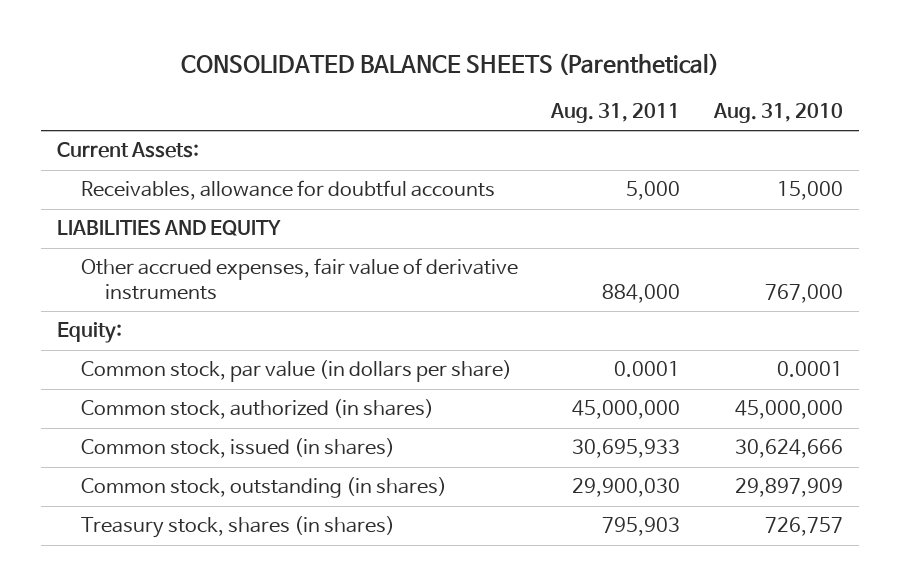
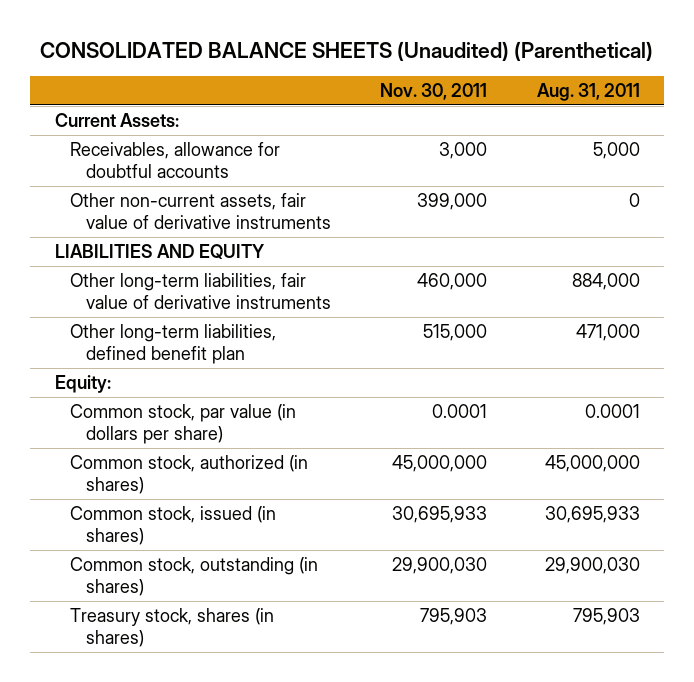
- CONSOLIDATED BALANCE SHEETS (Parenthetical)
+ CONSOLIDATED BALANCE SHEETS (Unaudited) (Parenthetical)
- | Aug. 31, 2011 | Aug. 31, 2010
+ | Nov. 30, 2011 | Aug. 31, 2011
+ Other non-current assets, fair value of derivative instruments | 399,000 | 0
- Other accrued expenses, fair value of derivative instruments | 884,000 | 767,000
+ Other long-term liabilities, fair value of derivative instruments | 460,000 | 884,000
+ Other long-term liabilities, defined benefit plan | 515,000 | 471,000

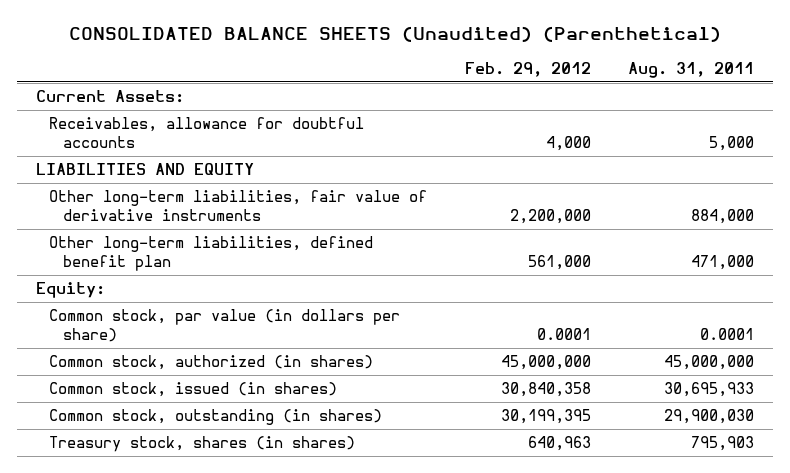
- | Nov. 30, 2011 | Aug. 31, 2011
+ | Feb. 29, 2012 | Aug. 31, 2011
- Other non-current assets, fair value of derivative instruments | 399,000 | 0

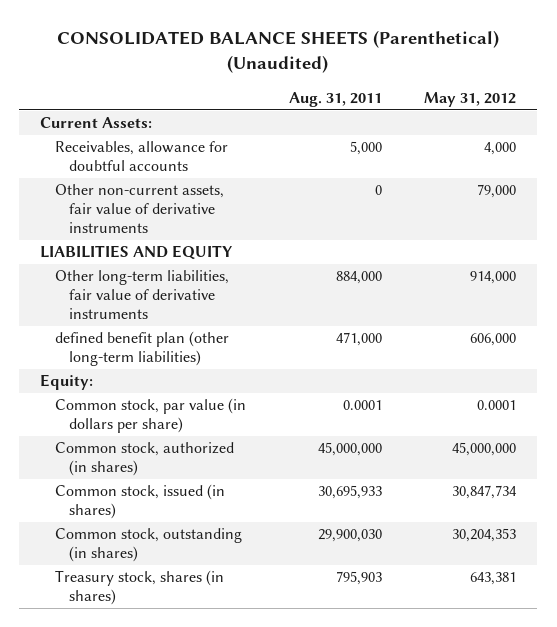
- CONSOLIDATED BALANCE SHEETS (Unaudited) (Parenthetical)
+ CONSOLIDATED BALANCE SHEETS (Parenthetical) (Unaudited)
- | Feb. 29, 2012 | Aug. 31, 2011
+ | Aug. 31, 2011 | May 31, 2012
+ Other non-current assets, fair value of derivative instruments | 0 | 79,000
- Other long-term liabilities, defined benefit plan | 561,000 | 471,000
+ defined benefit plan (other long-term liabilities) | 471,000 | 606,000

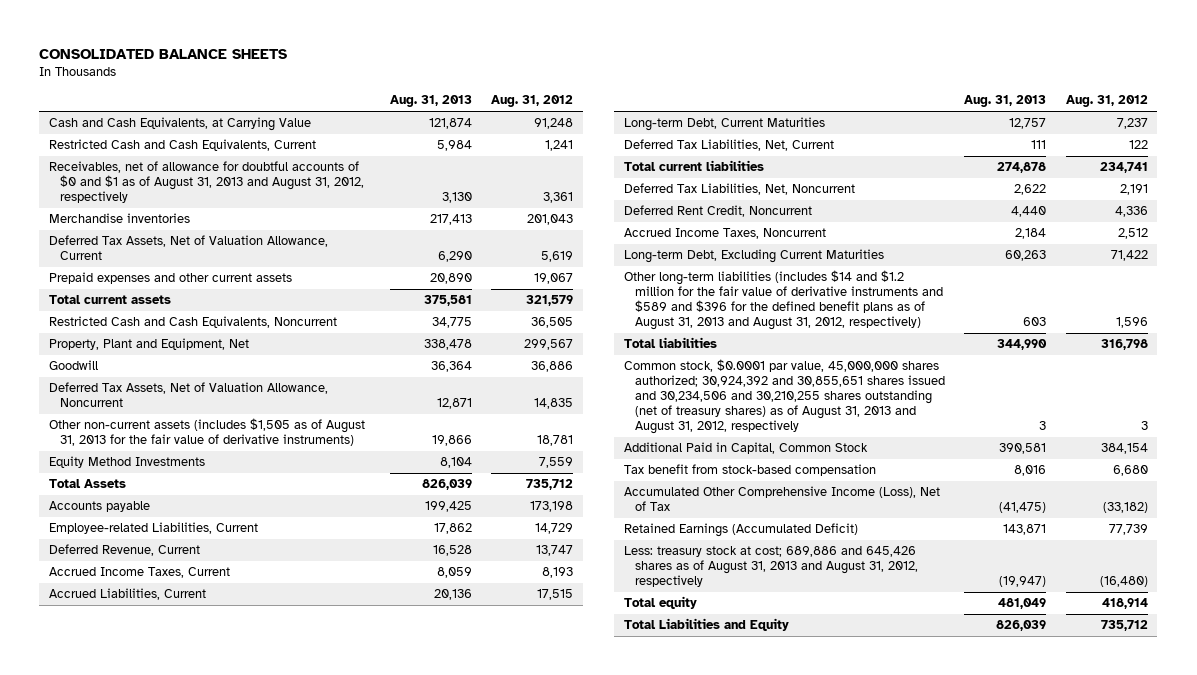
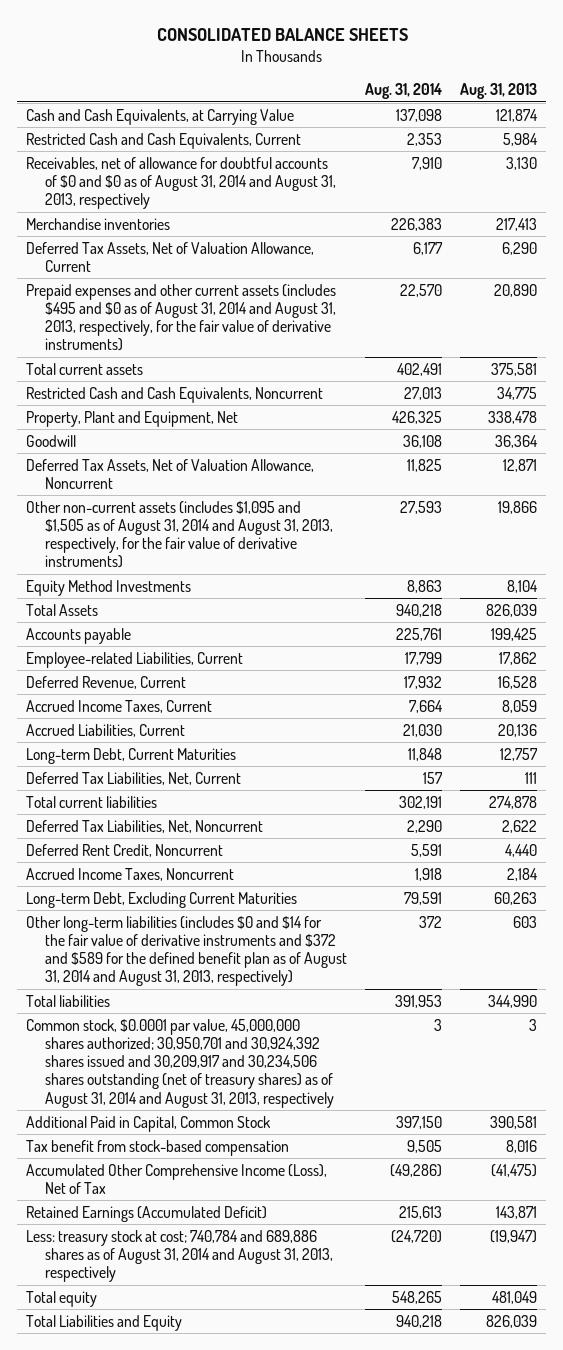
- | Aug. 31, 2013 | Aug. 31, 2012
+ | Aug. 31, 2014 | Aug. 31, 2013
- Receivables, net of allowance for doubtful accounts of $0 and $1 as of August 31, 2013 and August 31, 2012, respectively | 3,130 | 3,361
+ Receivables, net of allowance for doubtful accounts of $0 and $0 as of August 31, 2014 and August 31, 2013, respectively | 7,910 | 3,130
- Prepaid expenses and other current assets | 20,890 | 19,067
+ Prepaid expenses and other current assets (includes $495 and $0 as of August 31, 2014 and August 31, 2013, respectively, for the fair value of derivative instruments) | 22,570 | 20,890
- Other non-current assets (includes $1,505 as of August 31, 2013 for the fair value of derivative instruments) | 19,866 | 18,781
+ Other non-current assets (includes $1,095 and $1,505 as of August 31, 2014 and August 31, 2013, respectively, for the fair value of derivative instruments) | 27,593 | 19,866
- Other long-term liabilities (includes $14 and $1.2 million for the fair value of derivative instruments and $589 and $396 for the defined benefit plans as of August 31, 2013 and August 31, 2012, respectively) | 603 | 1,596
+ Other long-term liabilities (includes $0 and $14 for the fair value of derivative instruments and $372 and $589 for the defined benefit plan as of August 31, 2014 and August 31, 2013, respectively) | 372 | 603
- Common stock, $0.0001 par value, 45,000,000 shares authorized; 30,924,392 and 30,855,651 shares issued and 30,234,506 and 30,210,255 shares outstanding (net of treasury shares) as of August 31, 2013 and August 31, 2012, respectively | 3 | 3
+ Common stock, $0.0001 par value, 45,000,000 shares authorized; 30,950,701 and 30,924,392 shares issued and 30,209,917 and 30,234,506 shares outstanding (net of treasury shares) as of August 31, 2014 and August 31, 2013, respectively | 3 | 3
- Less: treasury stock at cost; 689,886 and 645,426 shares as of August 31, 2013 and August 31, 2012, respectively | (19,947) | (16,480)
+ Less: treasury stock at cost; 740,784 and 689,886 shares as of August 31, 2014 and August 31, 2013, respectively | (24,720) | (19,947)

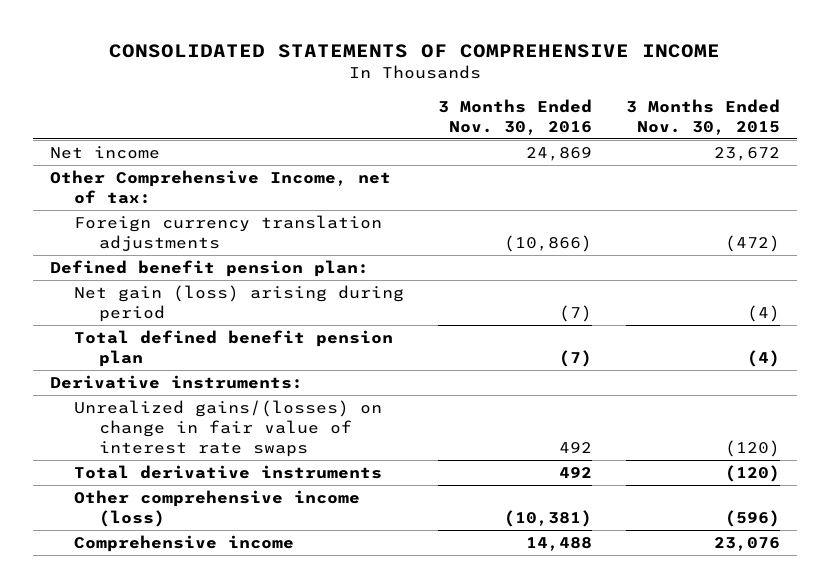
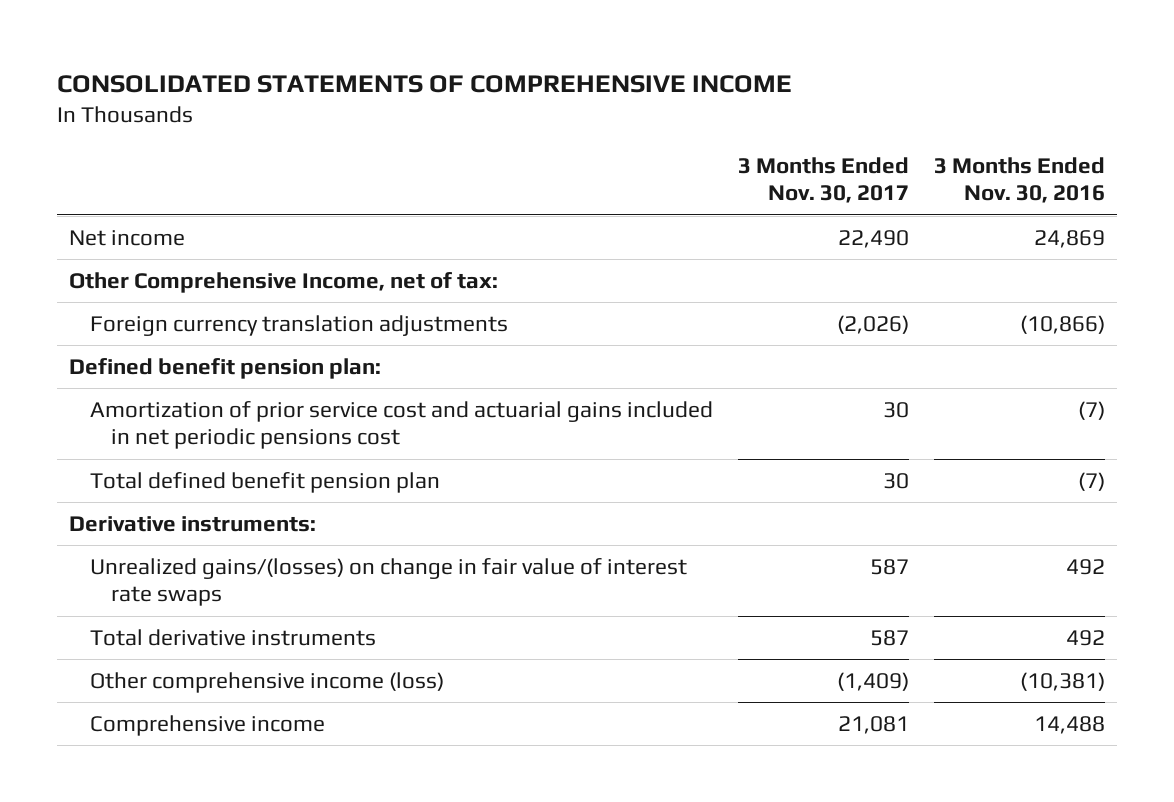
- | 3 Months Ended Nov. 30, 2016 | 3 Months Ended Nov. 30, 2015
+ | 3 Months Ended Nov. 30, 2017 | 3 Months Ended Nov. 30, 2016
- Net gain (loss) arising during period | (7) | (4)
+ Amortization of prior service cost and actuarial gains included in net periodic pensions cost | 30 | (7)

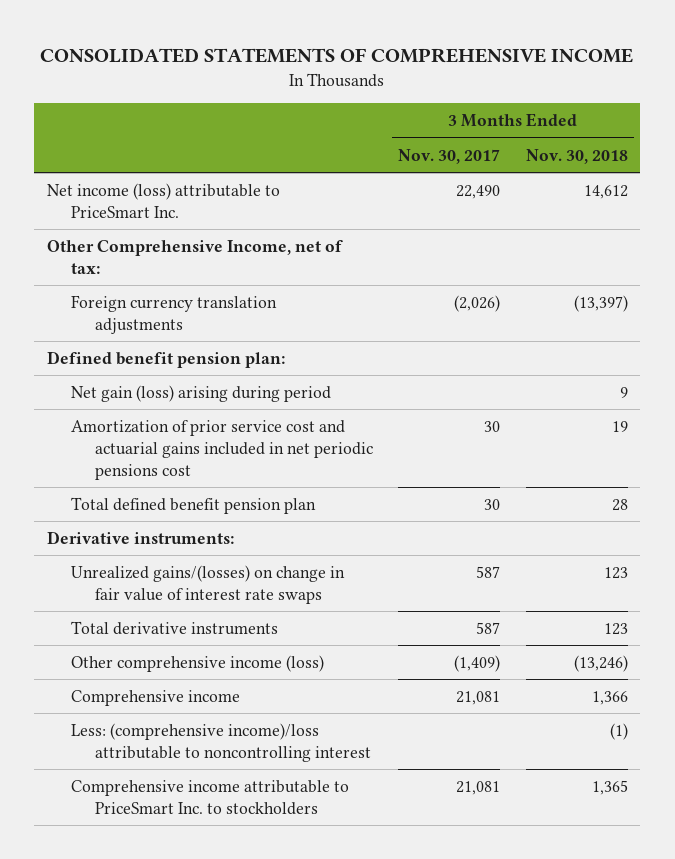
- | 3 Months Ended Nov. 30, 2017 | 3 Months Ended Nov. 30, 2016
+ | 3 Months Ended Nov. 30, 2017 | 3 Months Ended Nov. 30, 2018
- Net income | 22,490 | 24,869
+ Net income (loss) attributable to PriceSmart Inc. | 22,490 | 14,612
+ Net gain (loss) arising during period | | 9
+ Less: (comprehensive income)/loss attributable to noncontrolling interest | | (1)
+ Comprehensive income attributable to PriceSmart Inc. to stockholders | 21,081 | 1,365

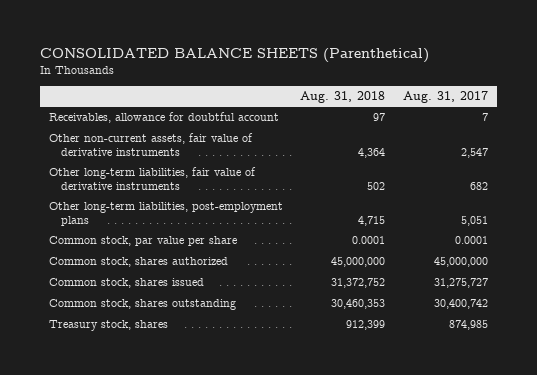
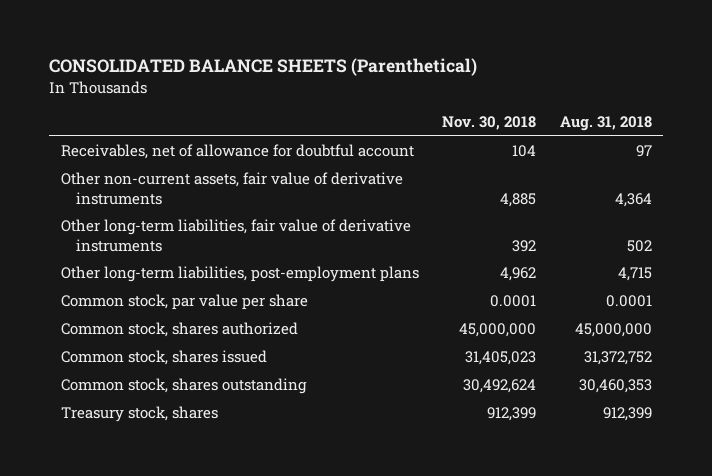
- | Aug. 31, 2018 | Aug. 31, 2017
+ | Nov. 30, 2018 | Aug. 31, 2018
- Receivables, allowance for doubtful account | 97 | 7
+ Receivables, net of allowance for doubtful account | 104 | 97

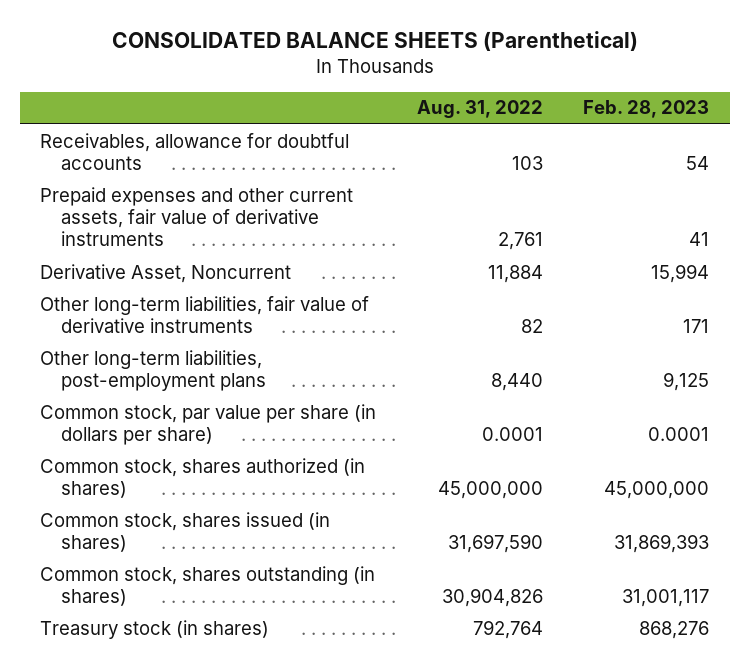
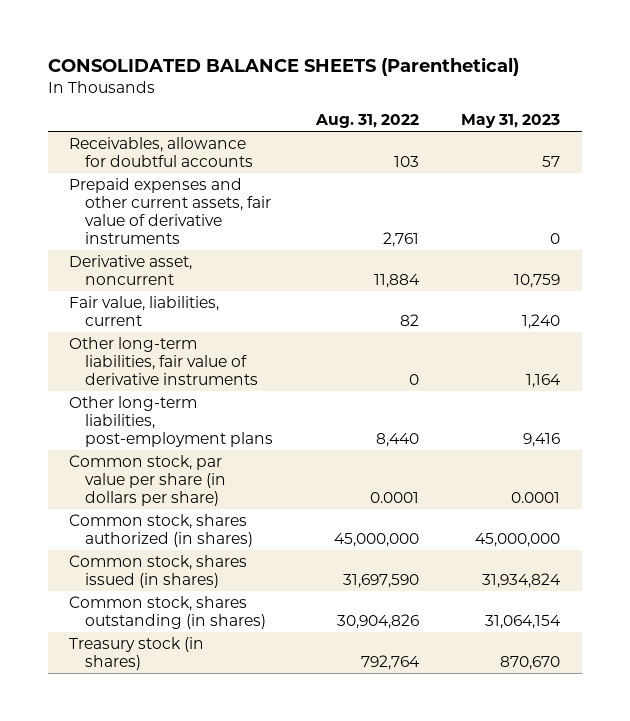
- | Aug. 31, 2022 | Feb. 28, 2023
+ | Aug. 31, 2022 | May 31, 2023
- Derivative Asset, Noncurrent | 11,884 | 15,994
- Other long-term liabilities, fair value of derivative instruments | 82 | 171
+ Derivative asset, noncurrent | 11,884 | 10,759
+ Fair value, liabilities, current | 82 | 1,240
+ Other long-term liabilities, fair value of derivative instruments | 0 | 1,164

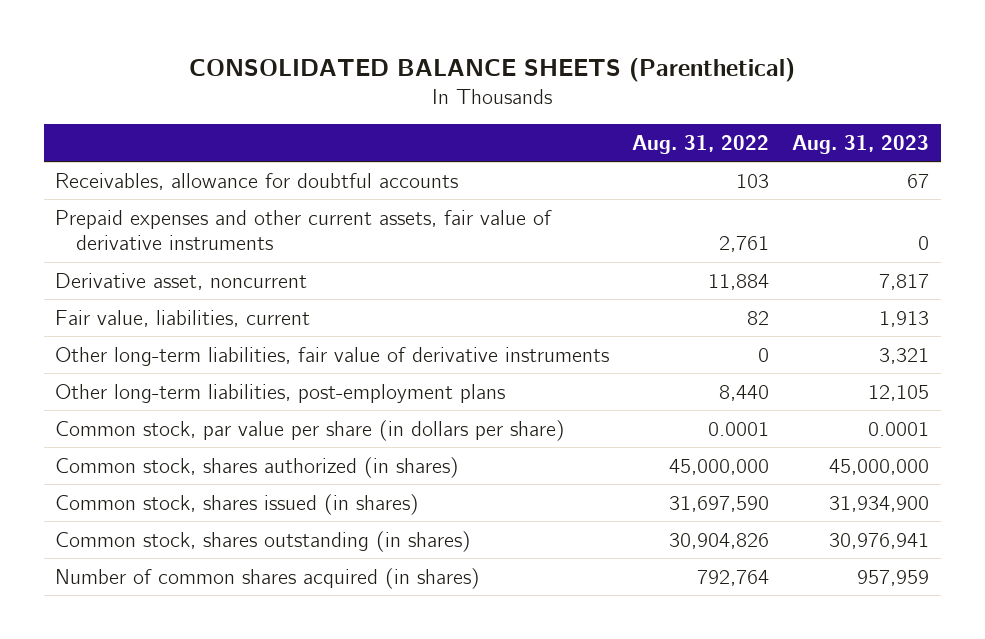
- | Aug. 31, 2022 | May 31, 2023
+ | Aug. 31, 2022 | Aug. 31, 2023
- Treasury stock (in shares) | 792,764 | 870,670
+ Number of common shares acquired (in shares) | 792,764 | 957,959

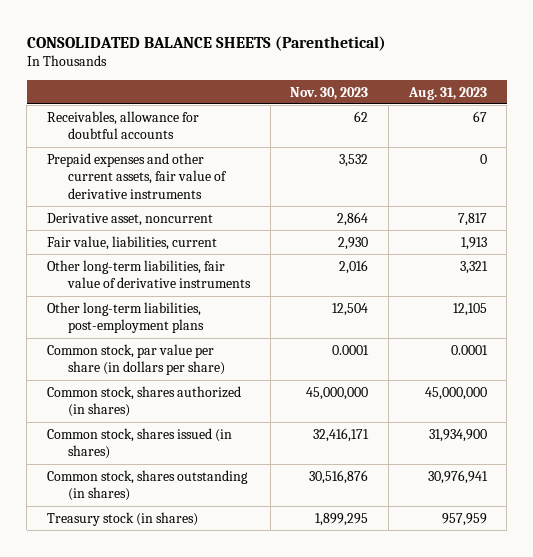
- | Aug. 31, 2022 | Aug. 31, 2023
+ | Nov. 30, 2023 | Aug. 31, 2023
- Number of common shares acquired (in shares) | 792,764 | 957,959
+ Treasury stock (in shares) | 1,899,295 | 957,959

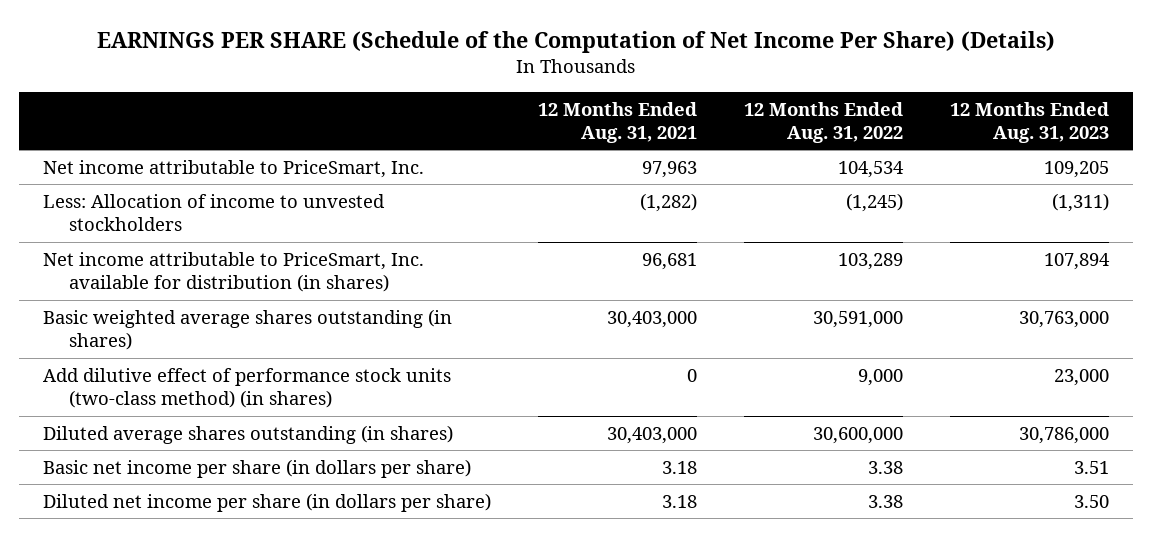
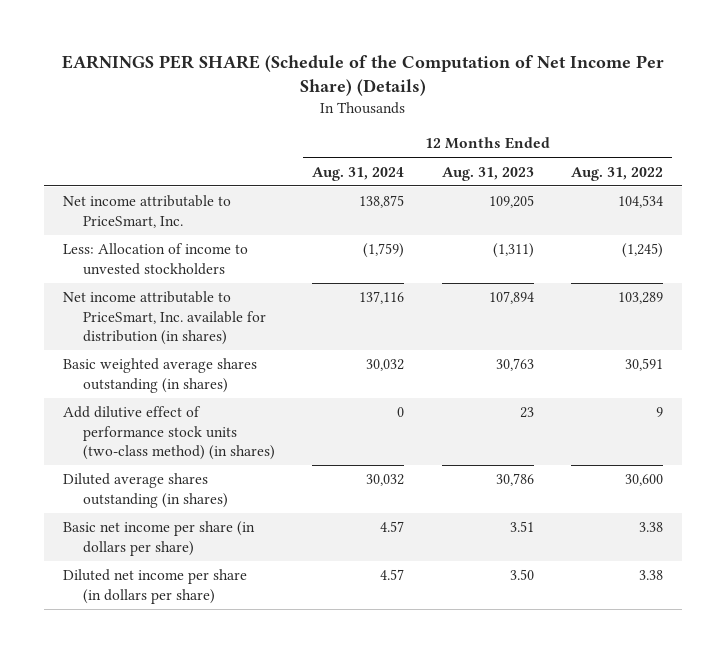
- | 12 Months Ended Aug. 31, 2021 | 12 Months Ended Aug. 31, 2022 | 12 Months Ended Aug. 31, 2023
+ | 12 Months Ended Aug. 31, 2024 | 12 Months Ended Aug. 31, 2023 | 12 Months Ended Aug. 31, 2022
- Basic weighted average shares outstanding (in shares) | 30,403,000 | 30,591,000 | 30,763,000
- Add dilutive effect of performance stock units (two-class method) (in shares) | 0 | 9,000 | 23,000
- Diluted average shares outstanding (in shares) | 30,403,000 | 30,600,000 | 30,786,000
+ Basic weighted average shares outstanding (in shares) | 30,032 | 30,763 | 30,591
+ Add dilutive effect of performance stock units (two-class method) (in shares) | 0 | 23 | 9
+ Diluted average shares outstanding (in shares) | 30,032 | 30,786 | 30,600

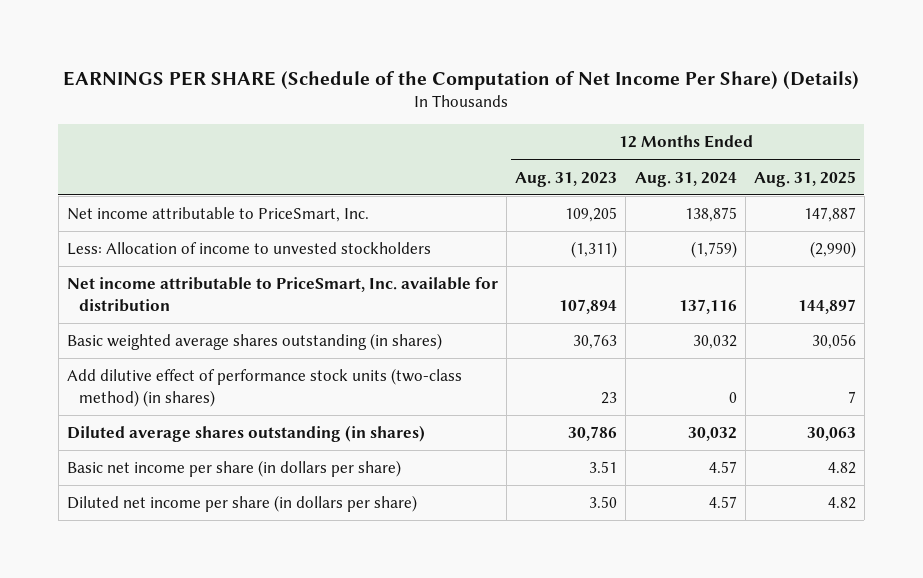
- | 12 Months Ended Aug. 31, 2024 | 12 Months Ended Aug. 31, 2023 | 12 Months Ended Aug. 31, 2022
+ | 12 Months Ended Aug. 31, 2023 | 12 Months Ended Aug. 31, 2024 | 12 Months Ended Aug. 31, 2025
- Net income attributable to PriceSmart, Inc. available for distribution (in shares) | 137,116 | 107,894 | 103,289
+ Net income attributable to PriceSmart, Inc. available for distribution | 107,894 | 137,116 | 144,897

